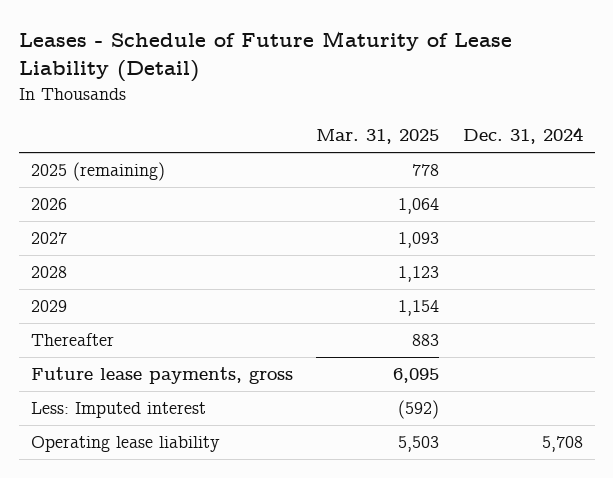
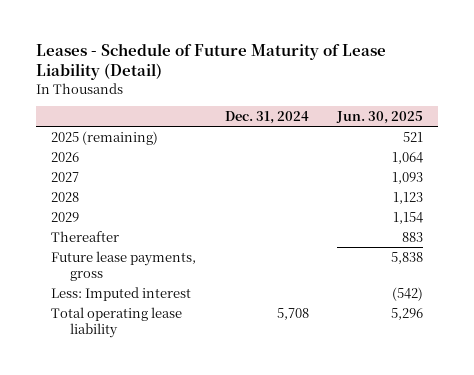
- | Mar. 31, 2025 | Dec. 31, 2024
+ | Dec. 31, 2024 | Jun. 30, 2025
- Operating lease liability | 5,503 | 5,708
+ Total operating lease liability | 5,708 | 5,296

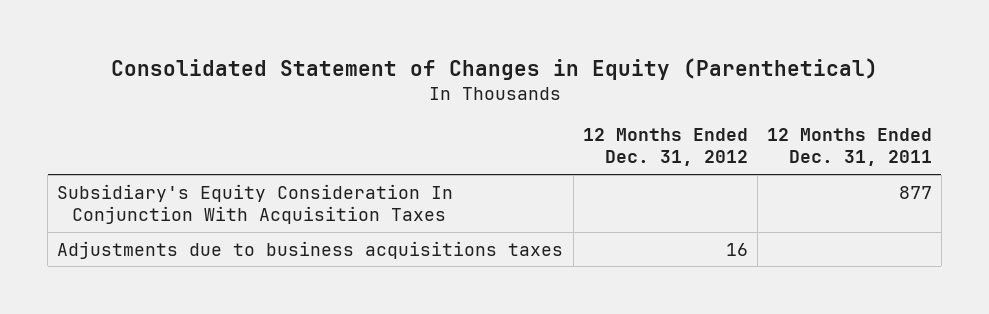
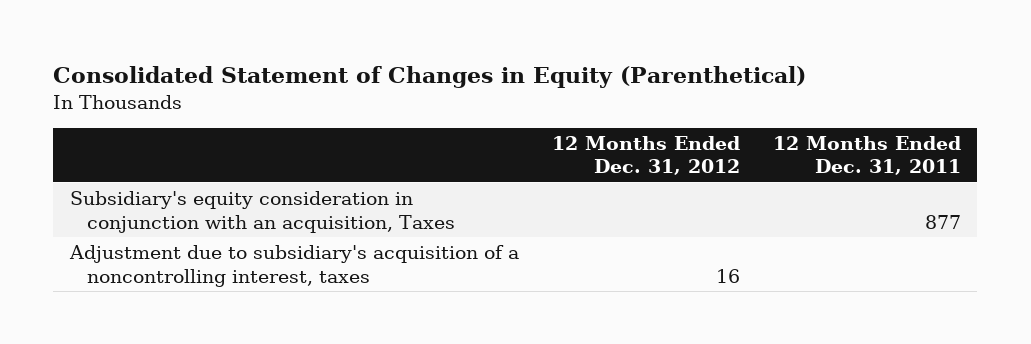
- Subsidiary's Equity Consideration In Conjunction With Acquisition Taxes | | 877
- Adjustments due to business acquisitions taxes | 16 |
+ Subsidiary's equity consideration in conjunction with an acquisition, Taxes | | 877
+ Adjustment due to subsidiary's acquisition of a noncontrolling interest, taxes | 16 |

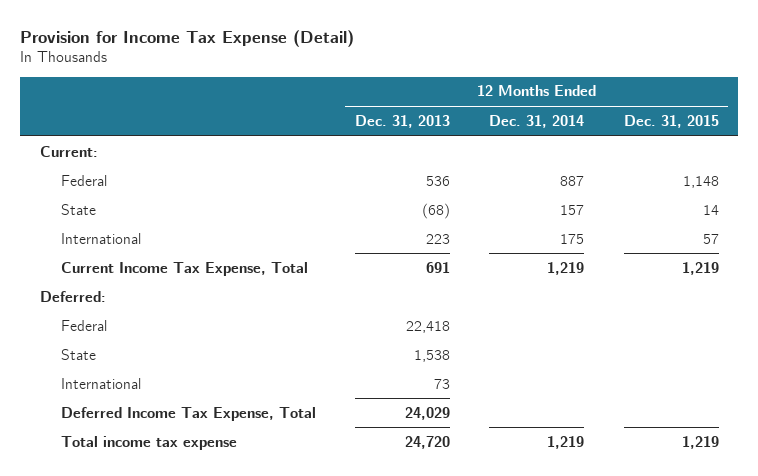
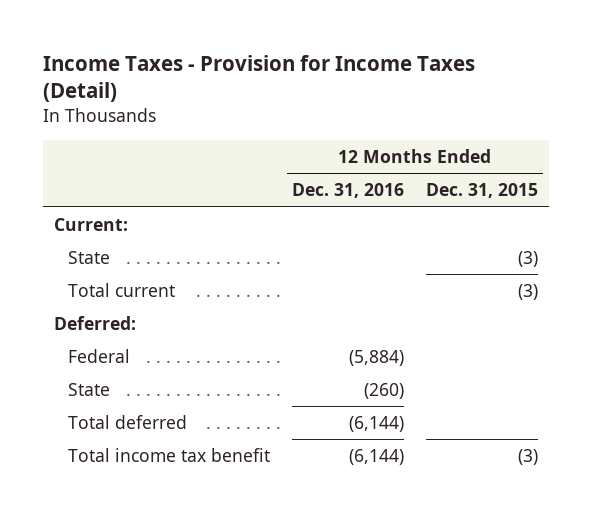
- Provision for Income Tax Expense (Detail)
+ Income Taxes - Provision for Income Taxes (Detail)
- | 12 Months Ended Dec. 31, 2013 | 12 Months Ended Dec. 31, 2014 | 12 Months Ended Dec. 31, 2015
+ | 12 Months Ended Dec. 31, 2016 | 12 Months Ended Dec. 31, 2015
- Federal | 536 | 887 | 1,148
- State | (68) | 157 | 14
- International | 223 | 175 | 57
- Current Income Tax Expense, Total | 691 | 1,219 | 1,219
+ State | | (3)
+ Total current | | (3)
- International | 73 | |
- Deferred Income Tax Expense, Total | 24,029 | |
- Total income tax expense | 24,720 | 1,219 | 1,219
+ Total deferred | (6,144) |
+ Total income tax benefit | (6,144) | (3)

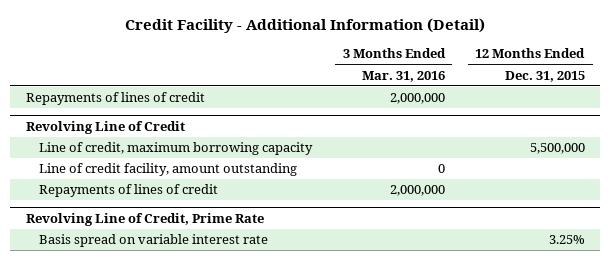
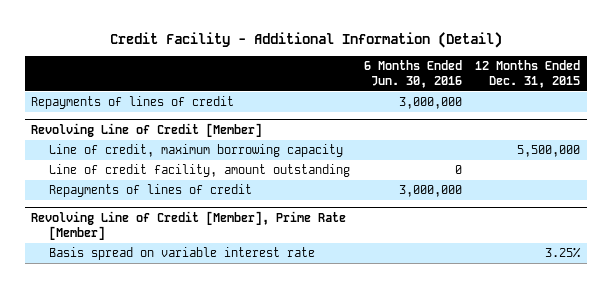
- | 3 Months Ended Mar. 31, 2016 | 12 Months Ended Dec. 31, 2015
+ | 6 Months Ended Jun. 30, 2016 | 12 Months Ended Dec. 31, 2015
- Revolving Line of Credit
+ Revolving Line of Credit [Member]
- Revolving Line of Credit, Prime Rate
+ Revolving Line of Credit [Member], Prime Rate [Member]

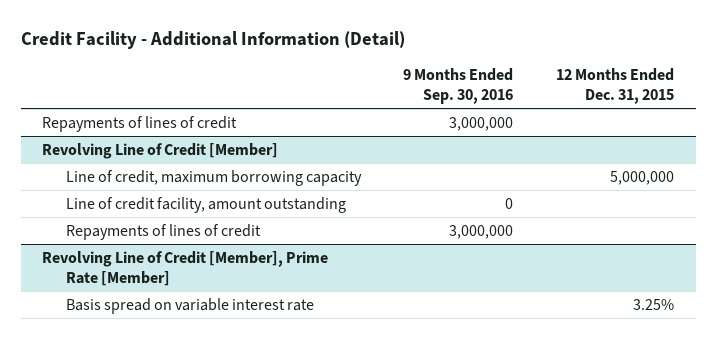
- | 6 Months Ended Jun. 30, 2016 | 12 Months Ended Dec. 31, 2015
+ | 9 Months Ended Sep. 30, 2016 | 12 Months Ended Dec. 31, 2015
@ Revolving Line of Credit [Member]
- Line of credit, maximum borrowing capacity | | 5,500,000
+ Line of credit, maximum borrowing capacity | | 5,000,000

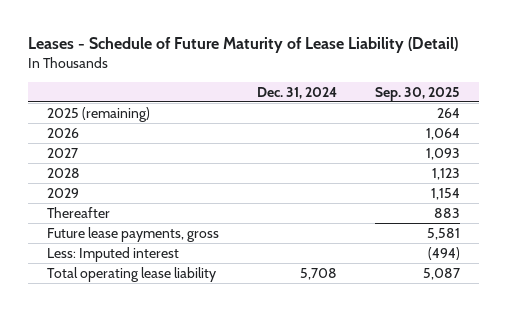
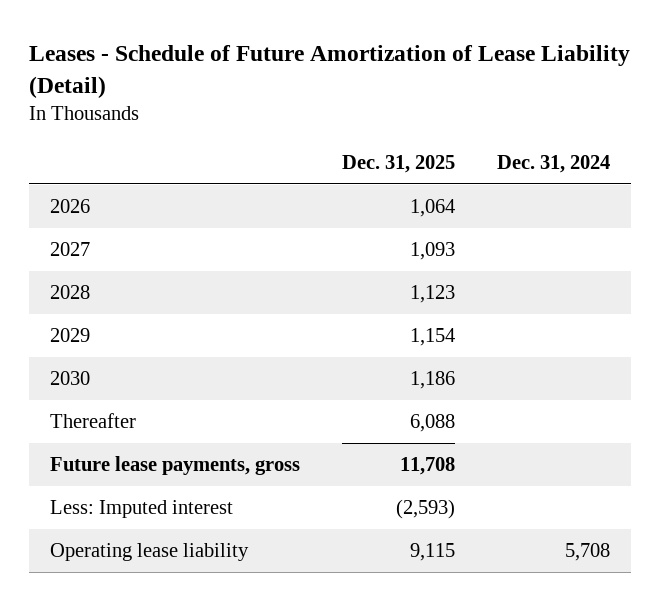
- Leases - Schedule of Future Maturity of Lease Liability (Detail)
+ Leases - Schedule of Future Amortization of Lease Liability (Detail)
- | Dec. 31, 2024 | Sep. 30, 2025
+ | Dec. 31, 2025 | Dec. 31, 2024
- 2025 (remaining) | | 264
+ 2030 | 1,186 |
- Total operating lease liability | 5,708 | 5,087
+ Operating lease liability | 9,115 | 5,708

